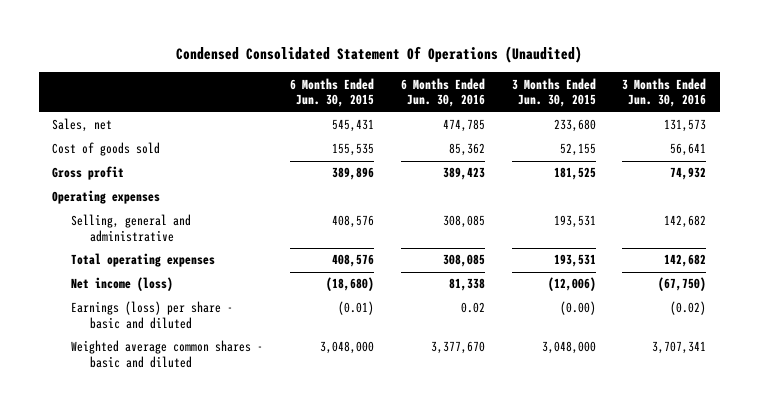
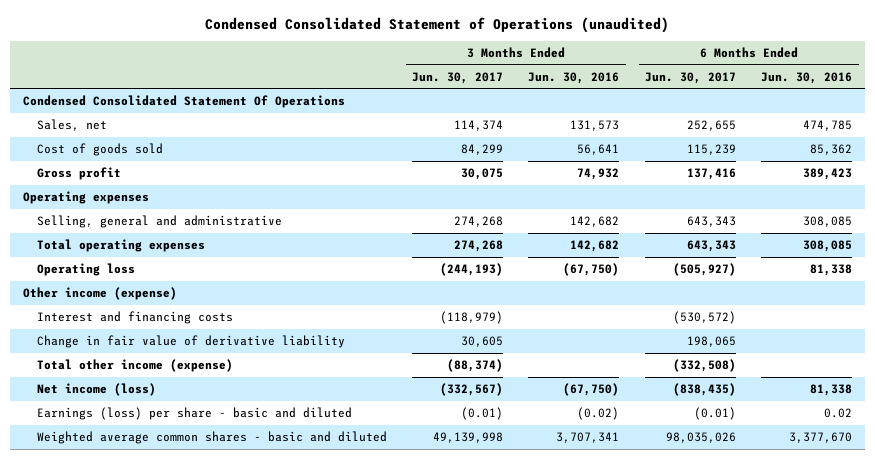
- Condensed Consolidated Statement Of Operations (Unaudited)
+ Condensed Consolidated Statement of Operations (unaudited)
- | 6 Months Ended Jun. 30, 2015 | 6 Months Ended Jun. 30, 2016 | 3 Months Ended Jun. 30, 2015 | 3 Months Ended Jun. 30, 2016
+ | 3 Months Ended Jun. 30, 2017 | 3 Months Ended Jun. 30, 2016 | 6 Months Ended Jun. 30, 2017 | 6 Months Ended Jun. 30, 2016
+ Condensed Consolidated Statement Of Operations
+ Operating loss | (244,193) | (67,750) | (505,927) | 81,338
+ Other income (expense)
+ Interest and financing costs | (118,979) | | (530,572) |
+ Change in fair value of derivative liability | 30,605 | | 198,065 |
+ Total other income (expense) | (88,374) | | (332,508) |

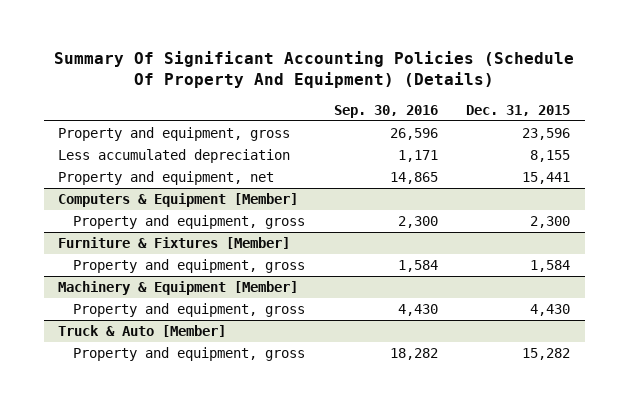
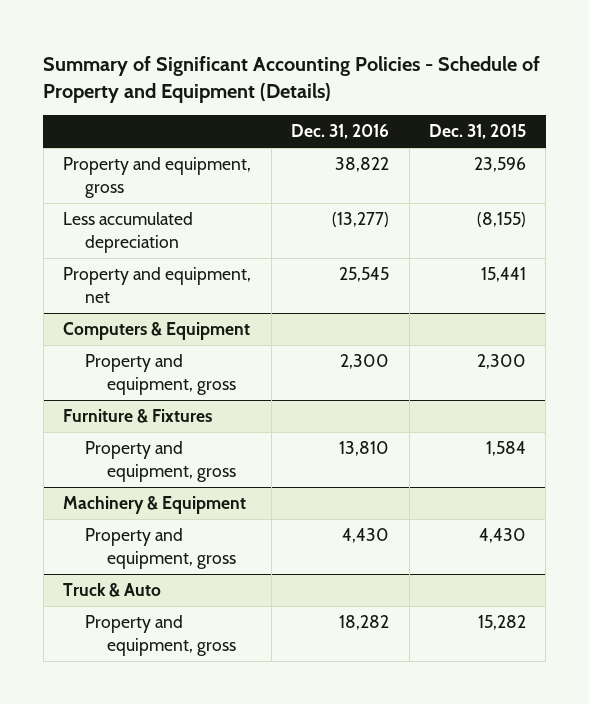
- Summary Of Significant Accounting Policies (Schedule Of Property And Equipment) (Details)
+ Summary of Significant Accounting Policies - Schedule of Property and Equipment (Details)
- | Sep. 30, 2016 | Dec. 31, 2015
+ | Dec. 31, 2016 | Dec. 31, 2015
- Less accumulated depreciation | 1,171 | 8,155
+ Less accumulated depreciation | (13,277) | (8,155)
- Computers & Equipment [Member]
+ Computers & Equipment
- Furniture & Fixtures [Member]
+ Furniture & Fixtures
- Machinery & Equipment [Member]
+ Machinery & Equipment
- Truck & Auto [Member]
+ Truck & Auto

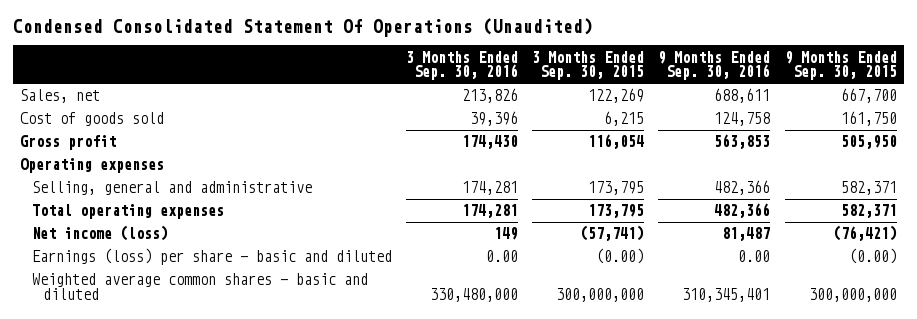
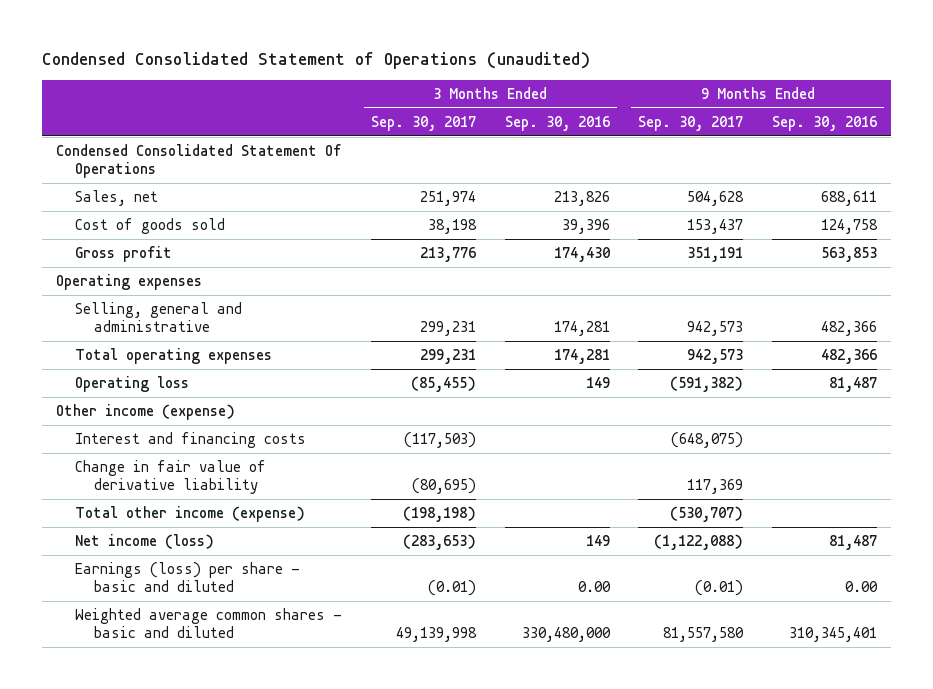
- Condensed Consolidated Statement Of Operations (Unaudited)
+ Condensed Consolidated Statement of Operations (unaudited)
- | 3 Months Ended Sep. 30, 2016 | 3 Months Ended Sep. 30, 2015 | 9 Months Ended Sep. 30, 2016 | 9 Months Ended Sep. 30, 2015
+ | 3 Months Ended Sep. 30, 2017 | 3 Months Ended Sep. 30, 2016 | 9 Months Ended Sep. 30, 2017 | 9 Months Ended Sep. 30, 2016
+ Condensed Consolidated Statement Of Operations
+ Operating loss | (85,455) | 149 | (591,382) | 81,487
+ Other income (expense)
+ Interest and financing costs | (117,503) | | (648,075) |
+ Change in fair value of derivative liability | (80,695) | | 117,369 |
+ Total other income (expense) | (198,198) | | (530,707) |

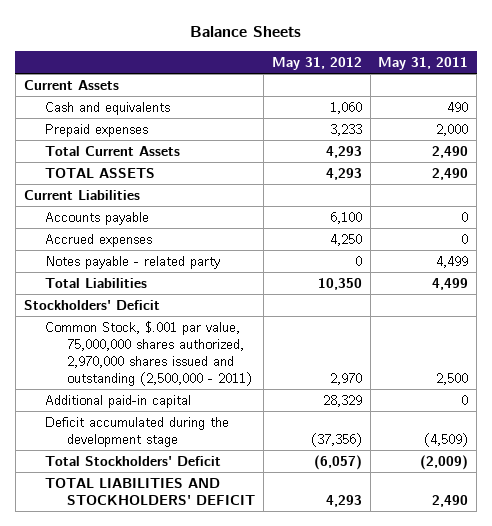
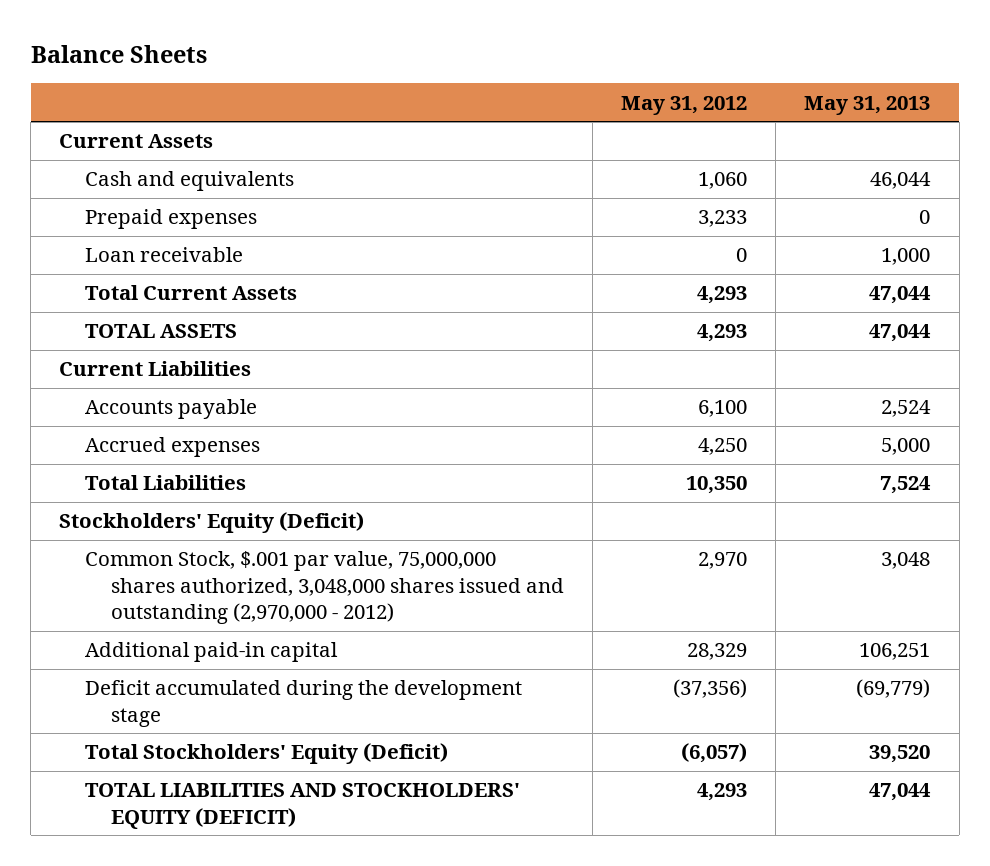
- | May 31, 2012 | May 31, 2011
+ | May 31, 2012 | May 31, 2013
+ Loan receivable | 0 | 1,000
- Notes payable - related party | 0 | 4,499
- Stockholders' Deficit
- Common Stock, $.001 par value, 75,000,000 shares authorized, 2,970,000 shares issued and outstanding (2,500,000 - 2011) | 2,970 | 2,500
+ Stockholders' Equity (Deficit)
+ Common Stock, $.001 par value, 75,000,000 shares authorized, 3,048,000 shares issued and outstanding (2,970,000 - 2012) | 2,970 | 3,048
- Total Stockholders' Deficit | (6,057) | (2,009)
- TOTAL LIABILITIES AND STOCKHOLDERS' DEFICIT | 4,293 | 2,490
+ Total Stockholders' Equity (Deficit) | (6,057) | 39,520
+ TOTAL LIABILITIES AND STOCKHOLDERS' EQUITY (DEFICIT) | 4,293 | 47,044

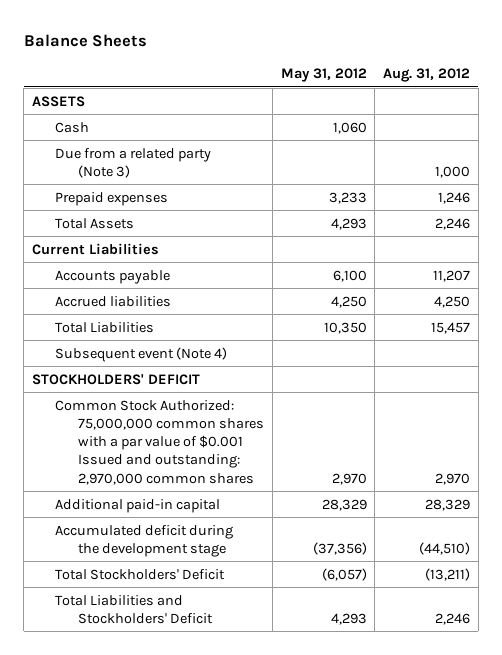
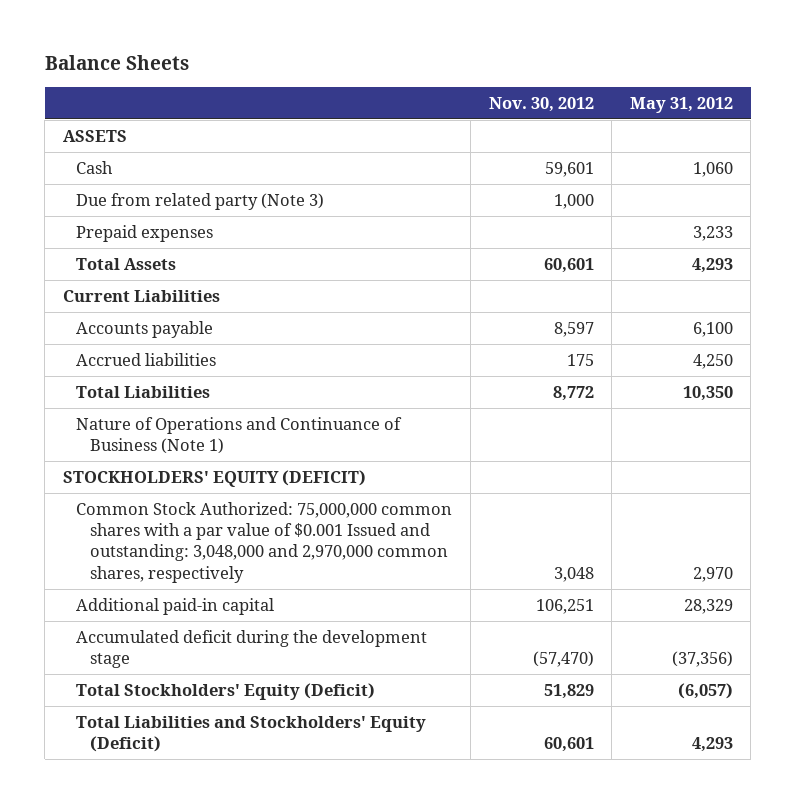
- | May 31, 2012 | Aug. 31, 2012
+ | Nov. 30, 2012 | May 31, 2012
- Due from a related party (Note 3) | | 1,000
+ Due from related party (Note 3) | 1,000 |
- Subsequent event (Note 4)
- STOCKHOLDERS' DEFICIT
- Common Stock Authorized: 75,000,000 common shares with a par value of $0.001 Issued and outstanding: 2,970,000 common shares | 2,970 | 2,970
+ Nature of Operations and Continuance of Business (Note 1)
+ STOCKHOLDERS' EQUITY (DEFICIT)
+ Common Stock Authorized: 75,000,000 common shares with a par value of $0.001 Issued and outstanding: 3,048,000 and 2,970,000 common shares, respectively | 3,048 | 2,970
- Total Stockholders' Deficit | (6,057) | (13,211)
- Total Liabilities and Stockholders' Deficit | 4,293 | 2,246
+ Total Stockholders' Equity (Deficit) | 51,829 | (6,057)
+ Total Liabilities and Stockholders' Equity (Deficit) | 60,601 | 4,293

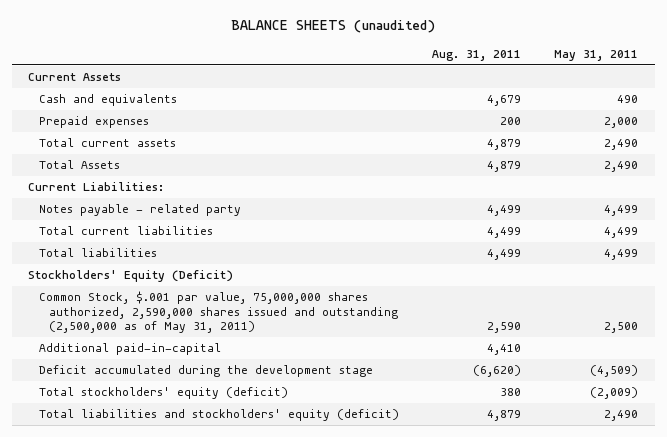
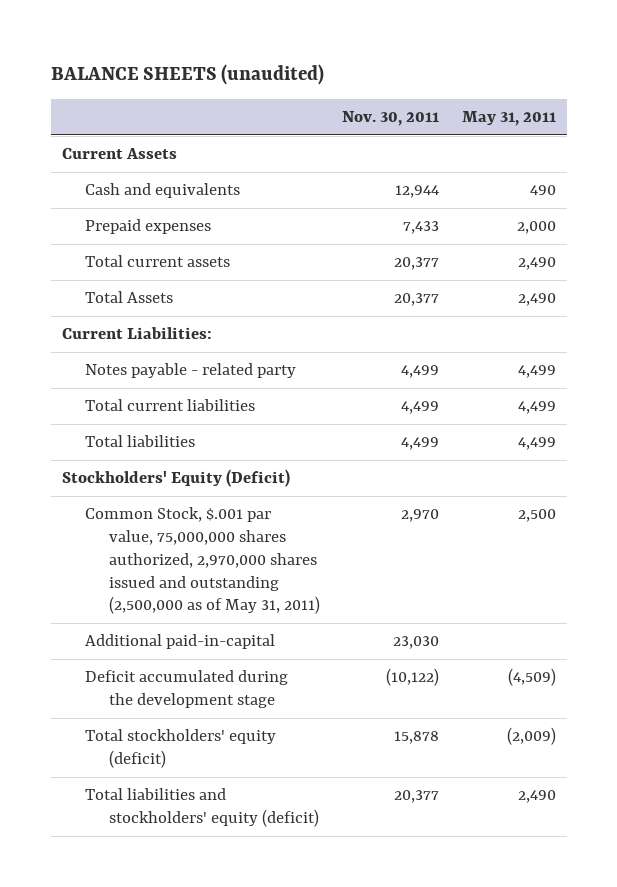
- | Aug. 31, 2011 | May 31, 2011
+ | Nov. 30, 2011 | May 31, 2011
- Common Stock, $.001 par value, 75,000,000 shares authorized, 2,590,000 shares issued and outstanding (2,500,000 as of May 31, 2011) | 2,590 | 2,500
+ Common Stock, $.001 par value, 75,000,000 shares authorized, 2,970,000 shares issued and outstanding (2,500,000 as of May 31, 2011) | 2,970 | 2,500

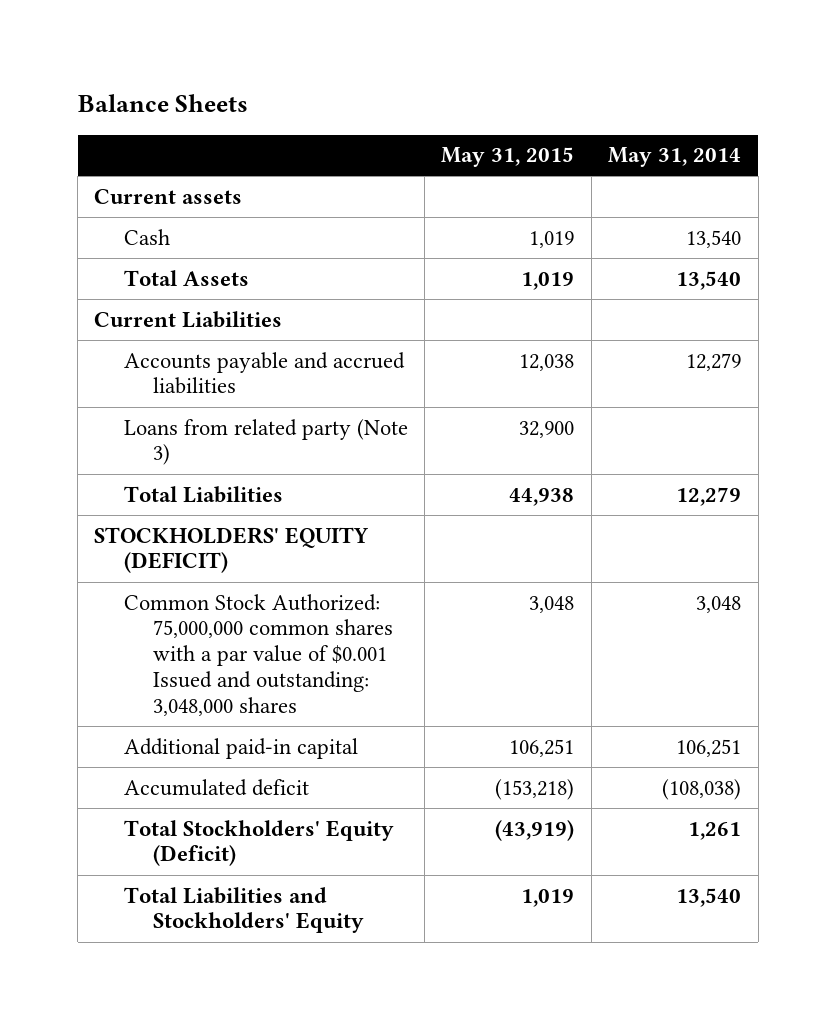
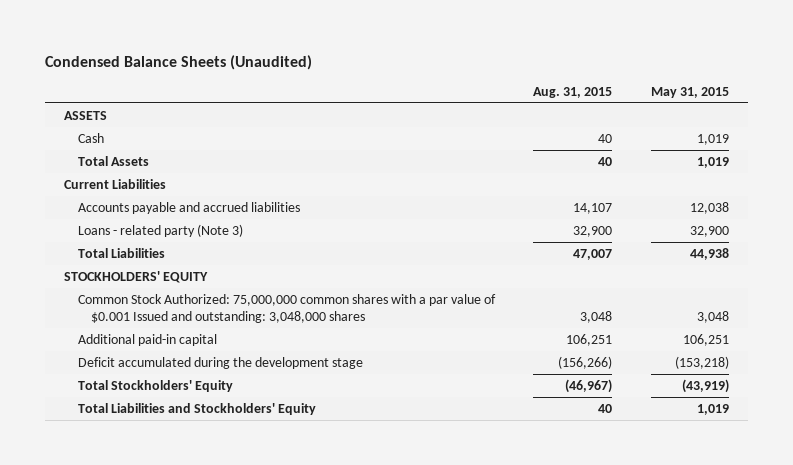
- Balance Sheets
+ Condensed Balance Sheets (Unaudited)
- | May 31, 2015 | May 31, 2014
+ | Aug. 31, 2015 | May 31, 2015
- Current assets
+ ASSETS
- Loans from related party (Note 3) | 32,900 |
+ Loans - related party (Note 3) | 32,900 | 32,900
- STOCKHOLDERS' EQUITY (DEFICIT)
+ STOCKHOLDERS' EQUITY
- Accumulated deficit | (153,218) | (108,038)
- Total Stockholders' Equity (Deficit) | (43,919) | 1,261
+ Deficit accumulated during the development stage | (156,266) | (153,218)
+ Total Stockholders' Equity | (46,967) | (43,919)

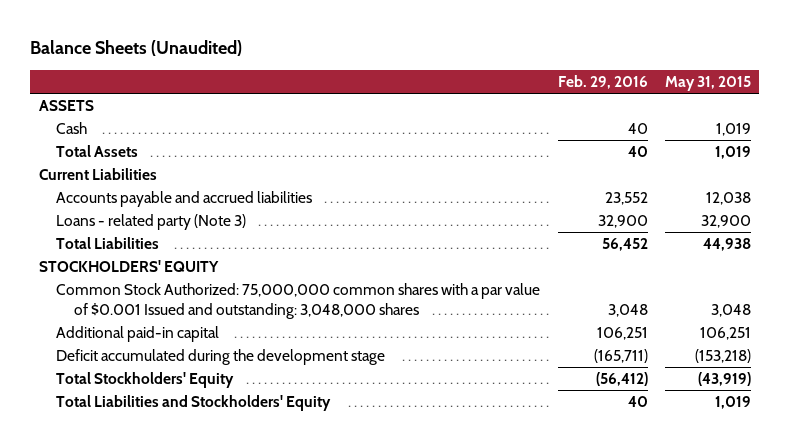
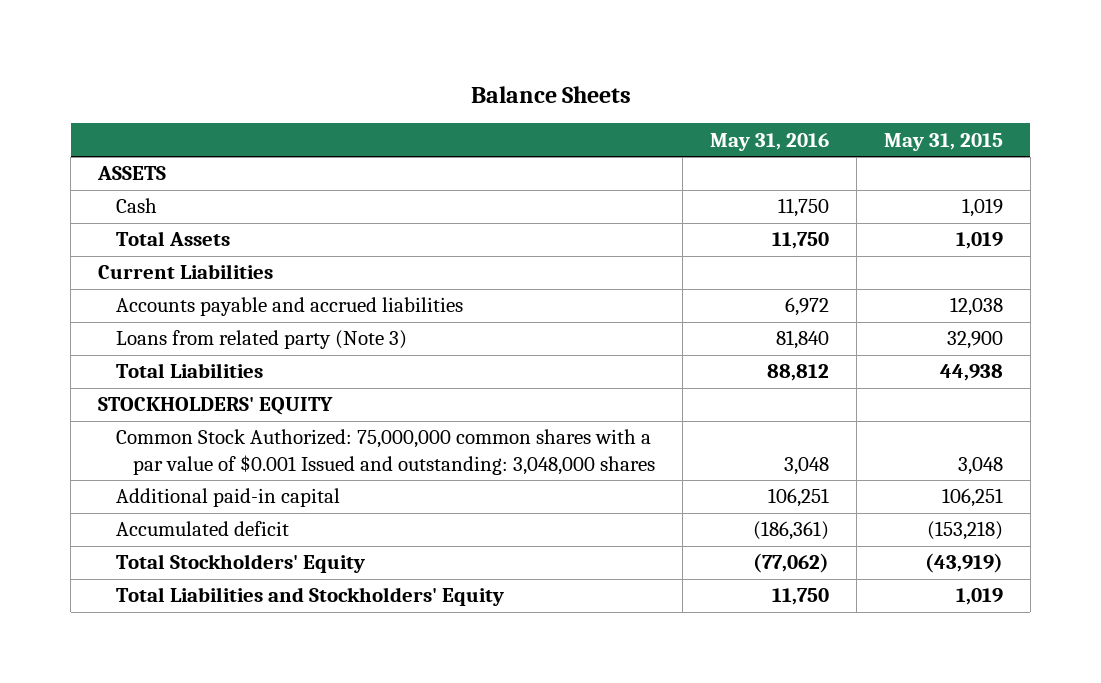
- Balance Sheets (Unaudited)
+ Balance Sheets
- | Feb. 29, 2016 | May 31, 2015
+ | May 31, 2016 | May 31, 2015
- Loans - related party (Note 3) | 32,900 | 32,900
+ Loans from related party (Note 3) | 81,840 | 32,900
- Deficit accumulated during the development stage | (165,711) | (153,218)
+ Accumulated deficit | (186,361) | (153,218)

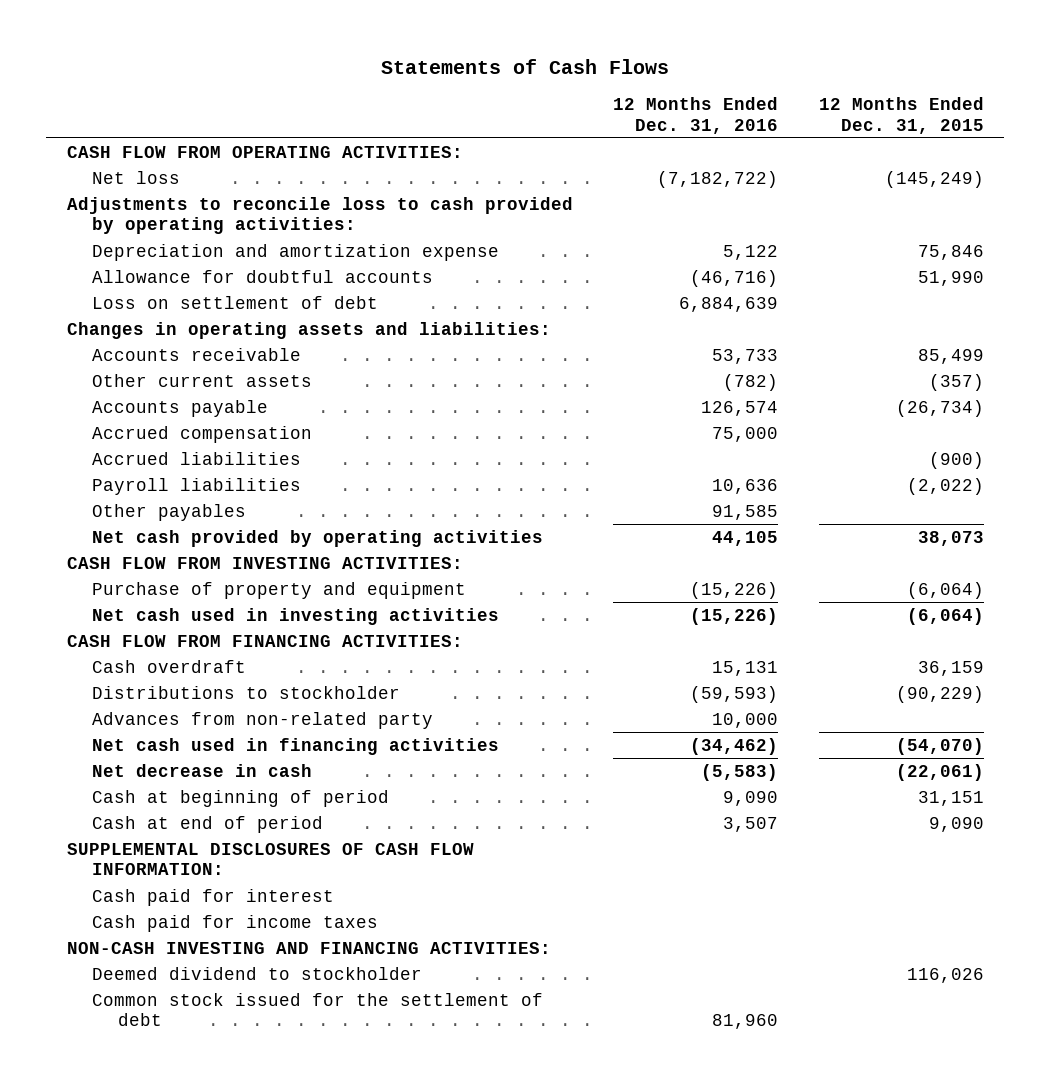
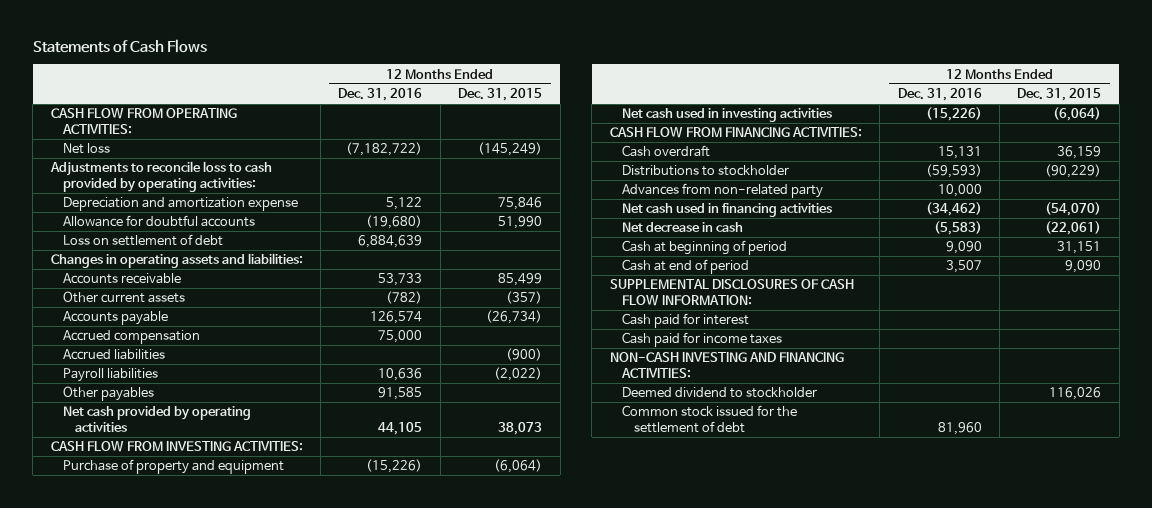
- Allowance for doubtful accounts | (46,716) | 51,990
+ Allowance for doubtful accounts | (19,680) | 51,990

